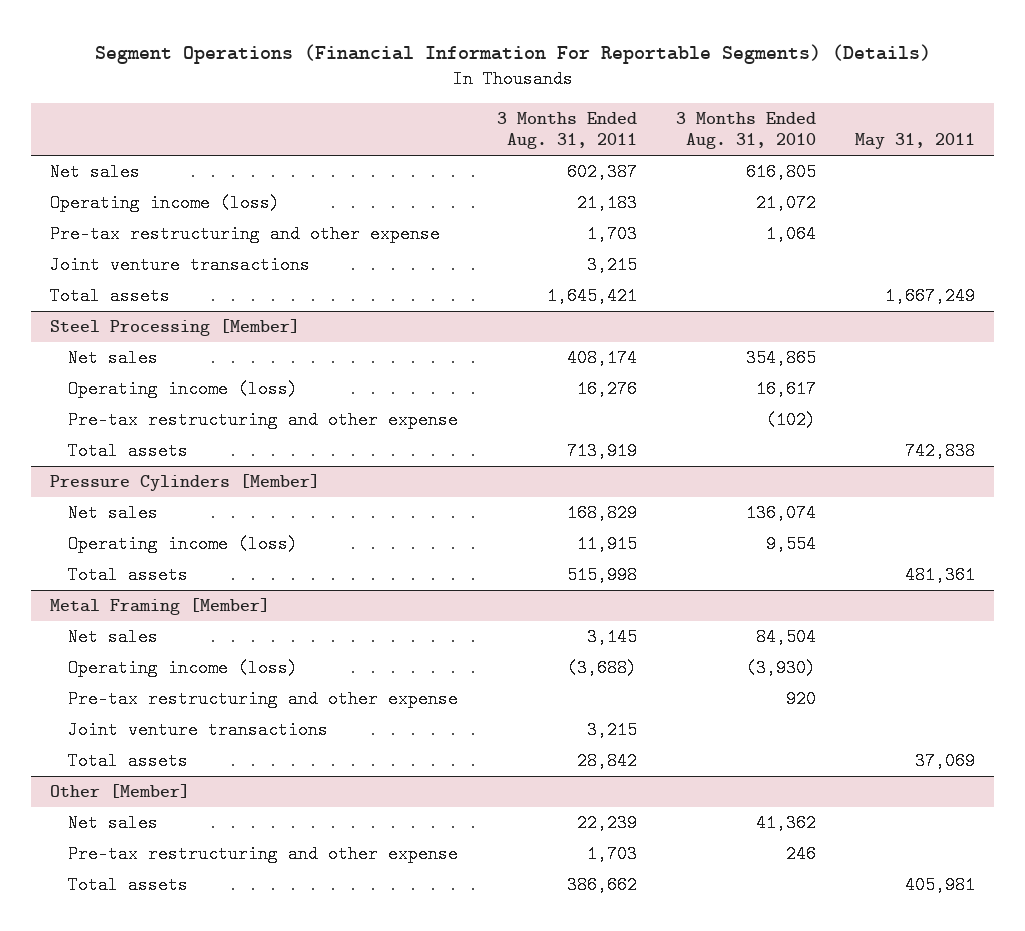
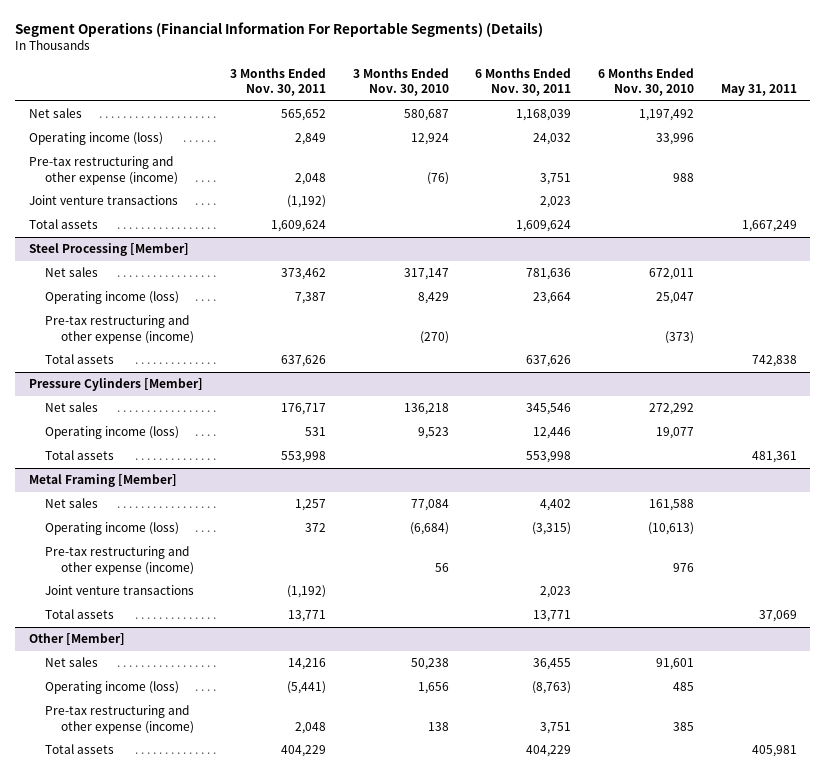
- | 3 Months Ended Aug. 31, 2011 | 3 Months Ended Aug. 31, 2010 | May 31, 2011
+ | 3 Months Ended Nov. 30, 2011 | 3 Months Ended Nov. 30, 2010 | 6 Months Ended Nov. 30, 2011 | 6 Months Ended Nov. 30, 2010 | May 31, 2011
- Pre-tax restructuring and other expense | 1,703 | 1,064 |
+ Pre-tax restructuring and other expense (income) | 2,048 | (76) | 3,751 | 988 |
@ Steel Processing [Member]
- Pre-tax restructuring and other expense | | (102) |
+ Pre-tax restructuring and other expense (income) | | (270) | | (373) |
@ Metal Framing [Member]
- Pre-tax restructuring and other expense | | 920 |
+ Pre-tax restructuring and other expense (income) | | 56 | | 976 |
@ Other [Member]
- Pre-tax restructuring and other expense | 1,703 | 246 |
+ Operating income (loss) | (5,441) | 1,656 | (8,763) | 485 |
+ Pre-tax restructuring and other expense (income) | 2,048 | 138 | 3,751 | 385 |

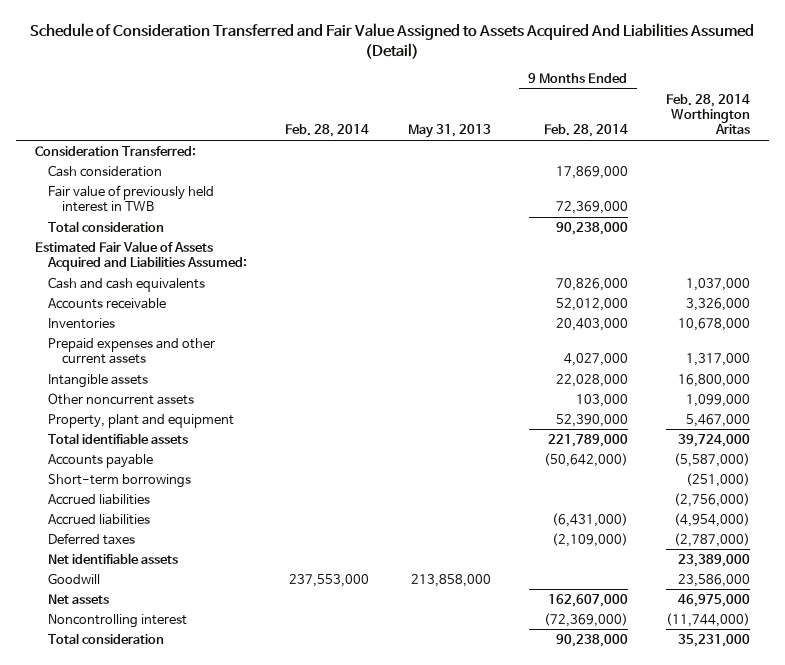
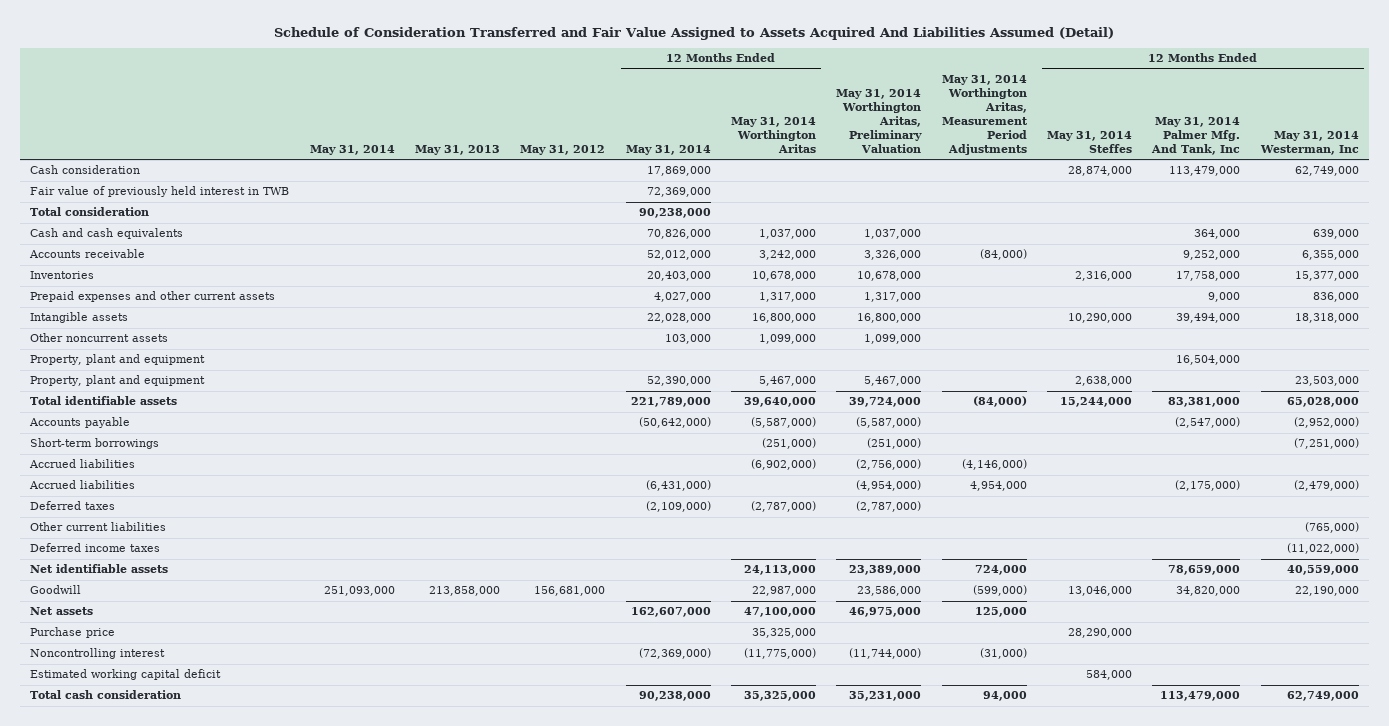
- | Feb. 28, 2014 | May 31, 2013 | 9 Months Ended Feb. 28, 2014 | Feb. 28, 2014 Worthington Aritas
+ | May 31, 2014 | May 31, 2013 | May 31, 2012 | 12 Months Ended May 31, 2014 | 12 Months Ended May 31, 2014 Worthington Aritas | May 31, 2014 Worthington Aritas, Preliminary Valuation | May 31, 2014 Worthington Aritas, Measurement Period Adjustments | 12 Months Ended May 31, 2014 Steffes | 12 Months Ended May 31, 2014 Palmer Mfg. And Tank, Inc | 12 Months Ended May 31, 2014 Westerman, Inc
- Consideration Transferred:
- Estimated Fair Value of Assets Acquired and Liabilities Assumed:
+ Property, plant and equipment | | | | 52,390,000 | 5,467,000 | 5,467,000 | | 2,638,000 | | 23,503,000
+ Other current liabilities | | | | | | | | | | (765,000)
+ Deferred income taxes | | | | | | | | | | (11,022,000)
+ Purchase price | | | | | 35,325,000 | | | 28,290,000 | |
- Total consideration | | | 90,238,000 | 35,231,000
+ Estimated working capital deficit | | | | | | | | 584,000 | |
+ Total cash consideration | | | | 90,238,000 | 35,325,000 | 35,231,000 | 94,000 | | 113,479,000 | 62,749,000

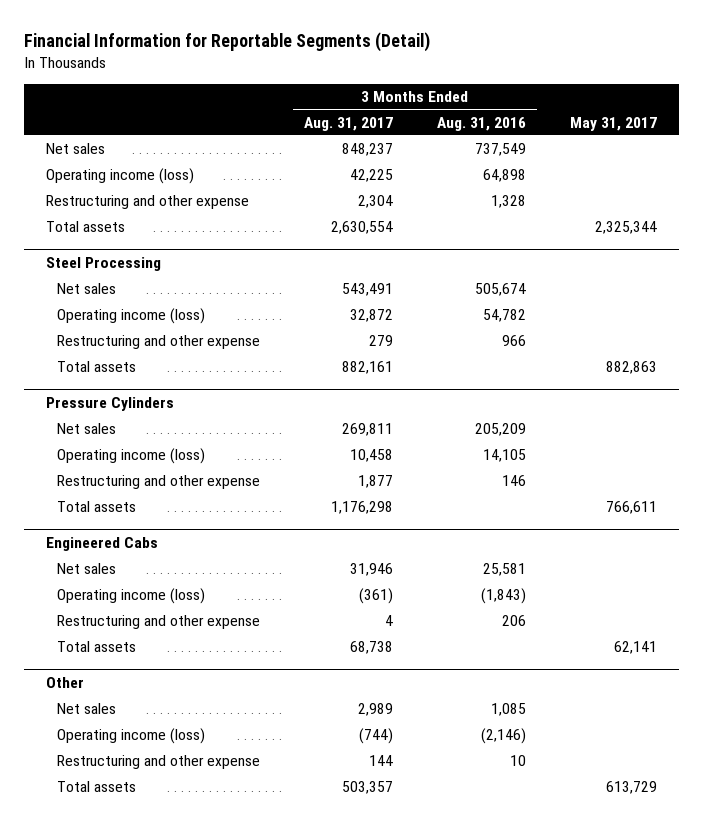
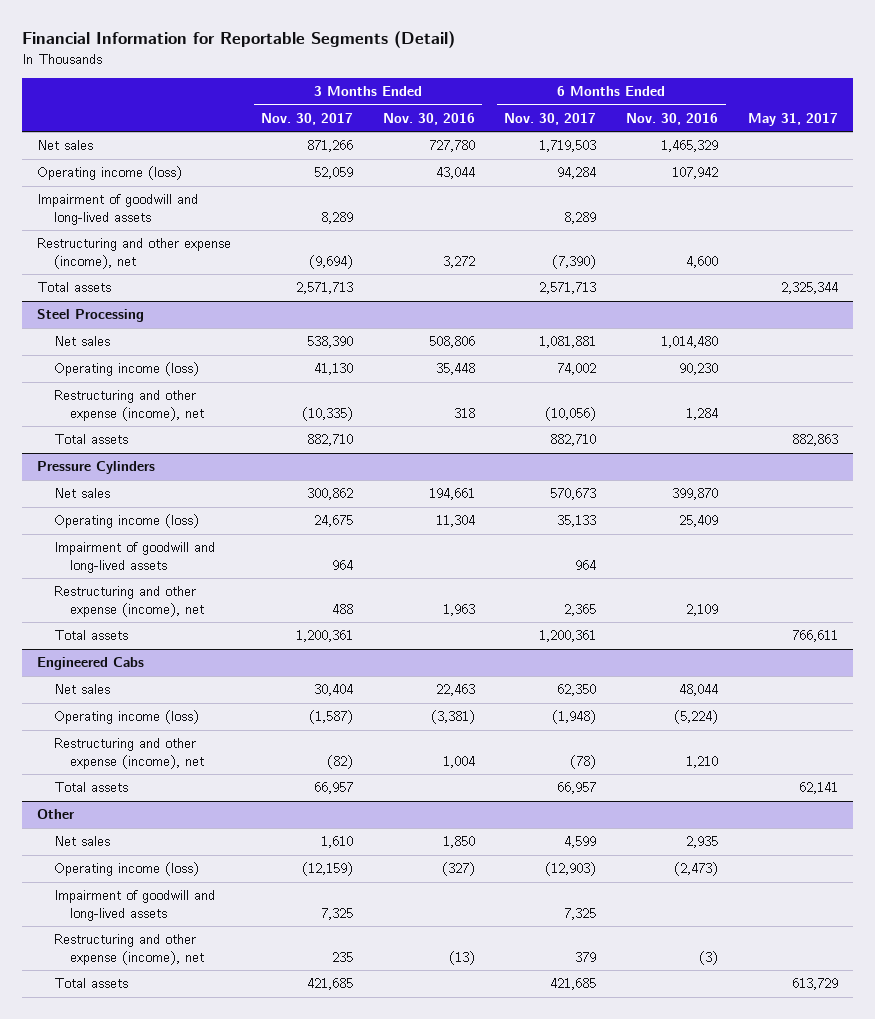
- | 3 Months Ended Aug. 31, 2017 | 3 Months Ended Aug. 31, 2016 | May 31, 2017
+ | 3 Months Ended Nov. 30, 2017 | 3 Months Ended Nov. 30, 2016 | 6 Months Ended Nov. 30, 2017 | 6 Months Ended Nov. 30, 2016 | May 31, 2017
- Restructuring and other expense | 2,304 | 1,328 |
+ Impairment of goodwill and long-lived assets | 8,289 | | 8,289 | |
+ Restructuring and other expense (income), net | (9,694) | 3,272 | (7,390) | 4,600 |
@ Steel Processing
- Restructuring and other expense | 279 | 966 |
+ Restructuring and other expense (income), net | (10,335) | 318 | (10,056) | 1,284 |
@ Pressure Cylinders
- Restructuring and other expense | 1,877 | 146 |
+ Impairment of goodwill and long-lived assets | 964 | | 964 | |
+ Restructuring and other expense (income), net | 488 | 1,963 | 2,365 | 2,109 |
@ Engineered Cabs
- Restructuring and other expense | 4 | 206 |
+ Restructuring and other expense (income), net | (82) | 1,004 | (78) | 1,210 |
@ Other
- Restructuring and other expense | 144 | 10 |
+ Impairment of goodwill and long-lived assets | 7,325 | | 7,325 | |
+ Restructuring and other expense (income), net | 235 | (13) | 379 | (3) |

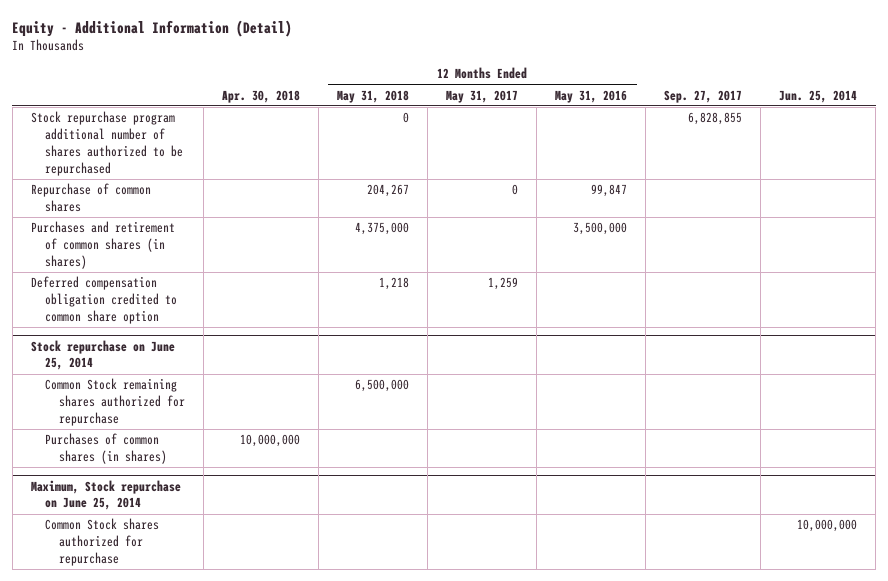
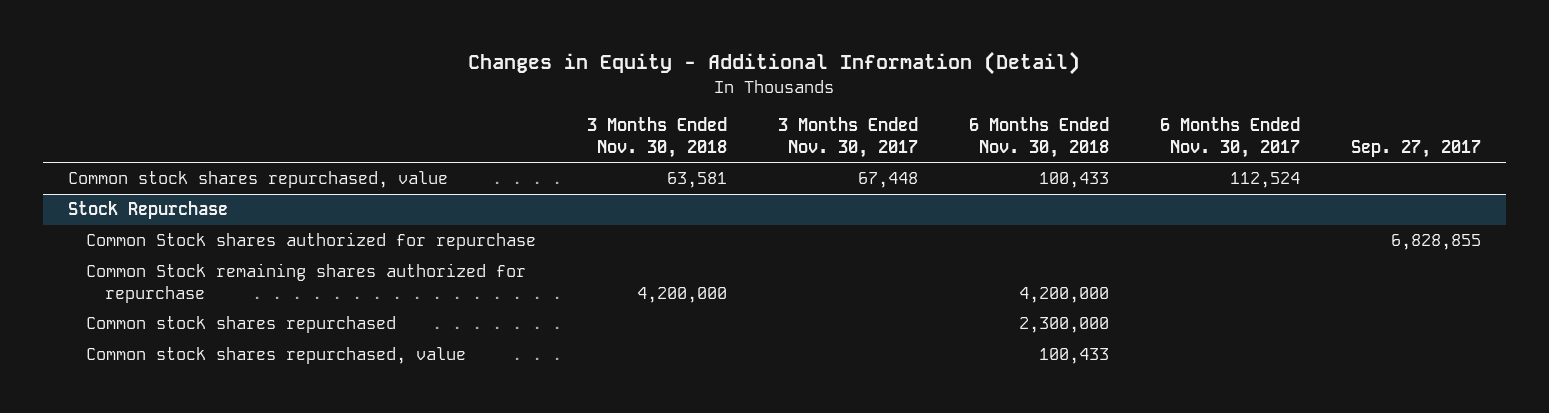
- Equity - Additional Information (Detail)
+ Changes in Equity - Additional Information (Detail)
- | Apr. 30, 2018 | 12 Months Ended May 31, 2018 | 12 Months Ended May 31, 2017 | 12 Months Ended May 31, 2016 | Sep. 27, 2017 | Jun. 25, 2014
+ | 3 Months Ended Nov. 30, 2018 | 3 Months Ended Nov. 30, 2017 | 6 Months Ended Nov. 30, 2018 | 6 Months Ended Nov. 30, 2017 | Sep. 27, 2017
- Stock repurchase program additional number of shares authorized to be repurchased | | 0 | | | 6,828,855 |
- Repurchase of common shares | | 204,267 | 0 | 99,847 | |
- Purchases and retirement of common shares (in shares) | | 4,375,000 | | 3,500,000 | |
- Deferred compensation obligation credited to common share option | | 1,218 | 1,259 | | |
- Stock repurchase on June 25, 2014
+ Common stock shares repurchased, value | 63,581 | 67,448 | 100,433 | 112,524 |
+ Stock Repurchase
+ Common Stock shares authorized for repurchase | | | | | 6,828,855
- Purchases of common shares (in shares) | 10,000,000 | | | | |
- Maximum, Stock repurchase on June 25, 2014
- Common Stock shares authorized for repurchase | | | | | | 10,000,000
+ Common stock shares repurchased | | | 2,300,000 | |
+ Common stock shares repurchased, value | | | 100,433 | |

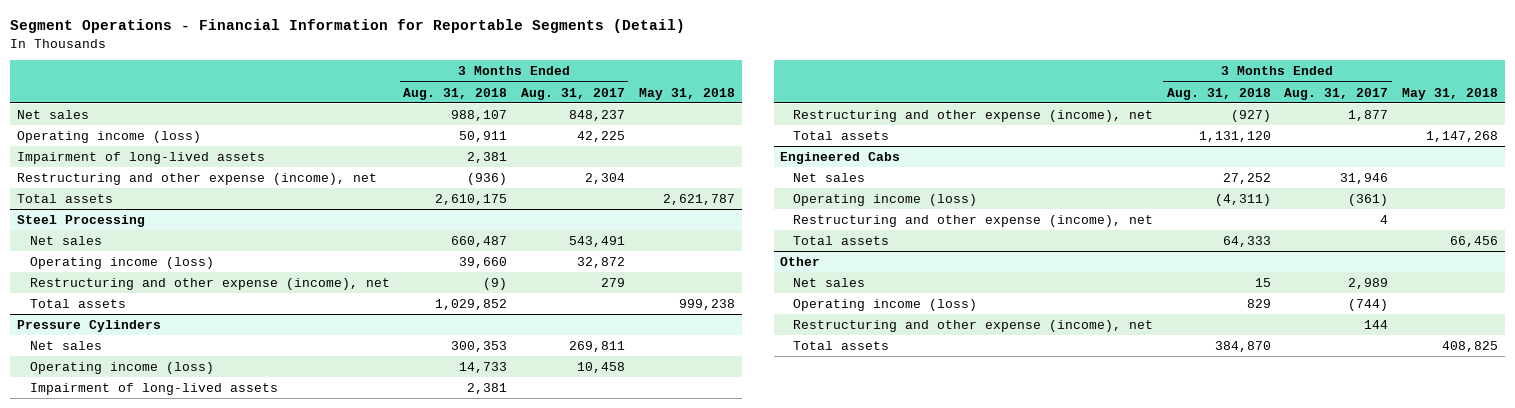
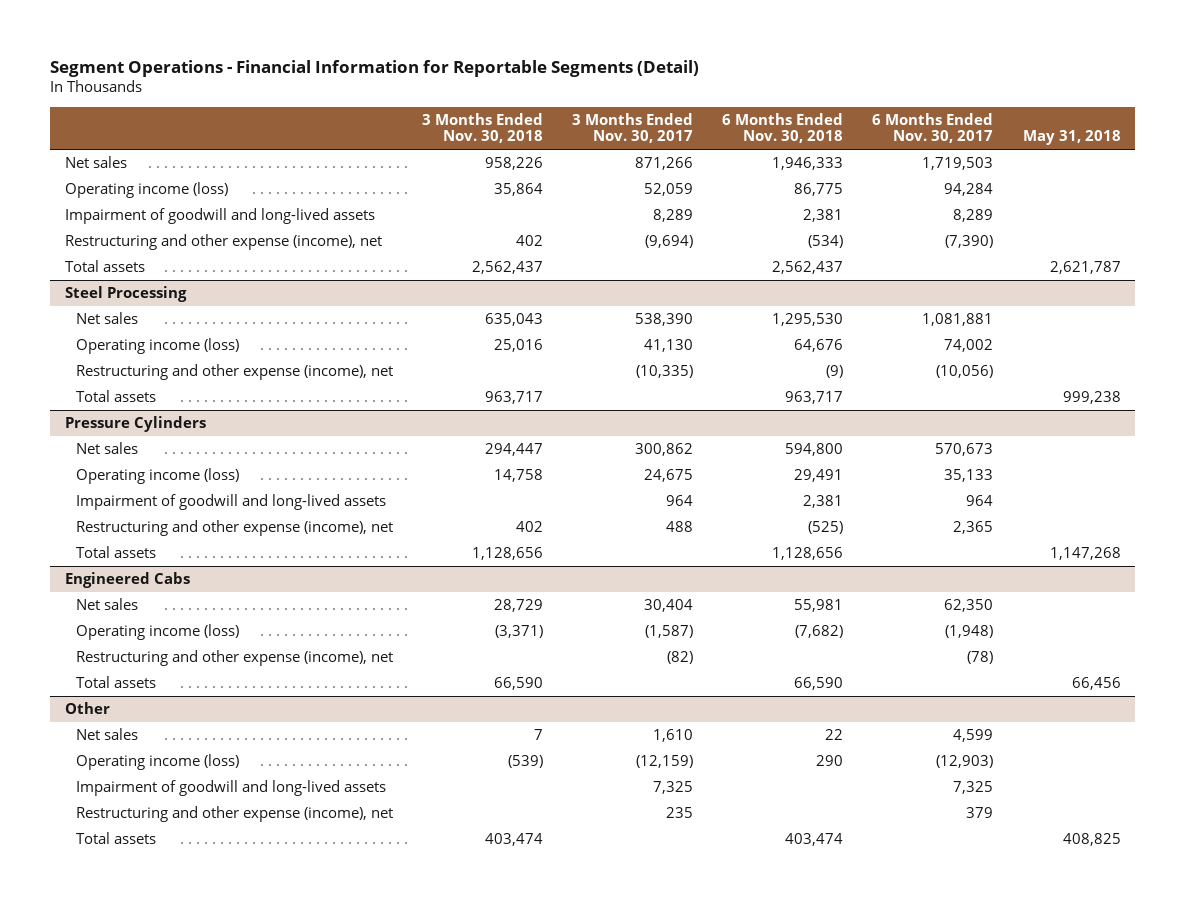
- | 3 Months Ended Aug. 31, 2018 | 3 Months Ended Aug. 31, 2017 | May 31, 2018
+ | 3 Months Ended Nov. 30, 2018 | 3 Months Ended Nov. 30, 2017 | 6 Months Ended Nov. 30, 2018 | 6 Months Ended Nov. 30, 2017 | May 31, 2018
- Impairment of long-lived assets | 2,381 | |
+ Impairment of goodwill and long-lived assets | | 8,289 | 2,381 | 8,289 |
@ Pressure Cylinders
- Impairment of long-lived assets | 2,381 | |
+ Impairment of goodwill and long-lived assets | | 964 | 2,381 | 964 |
@ Other
+ Impairment of goodwill and long-lived assets | | 7,325 | | 7,325 |

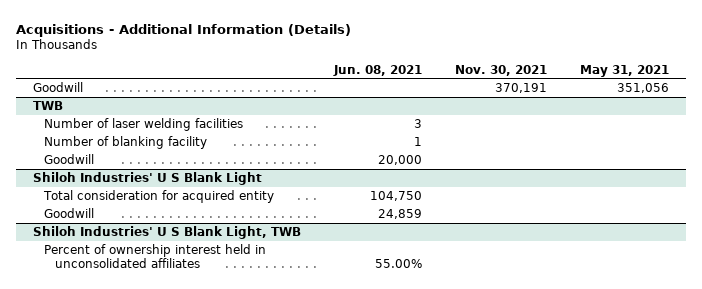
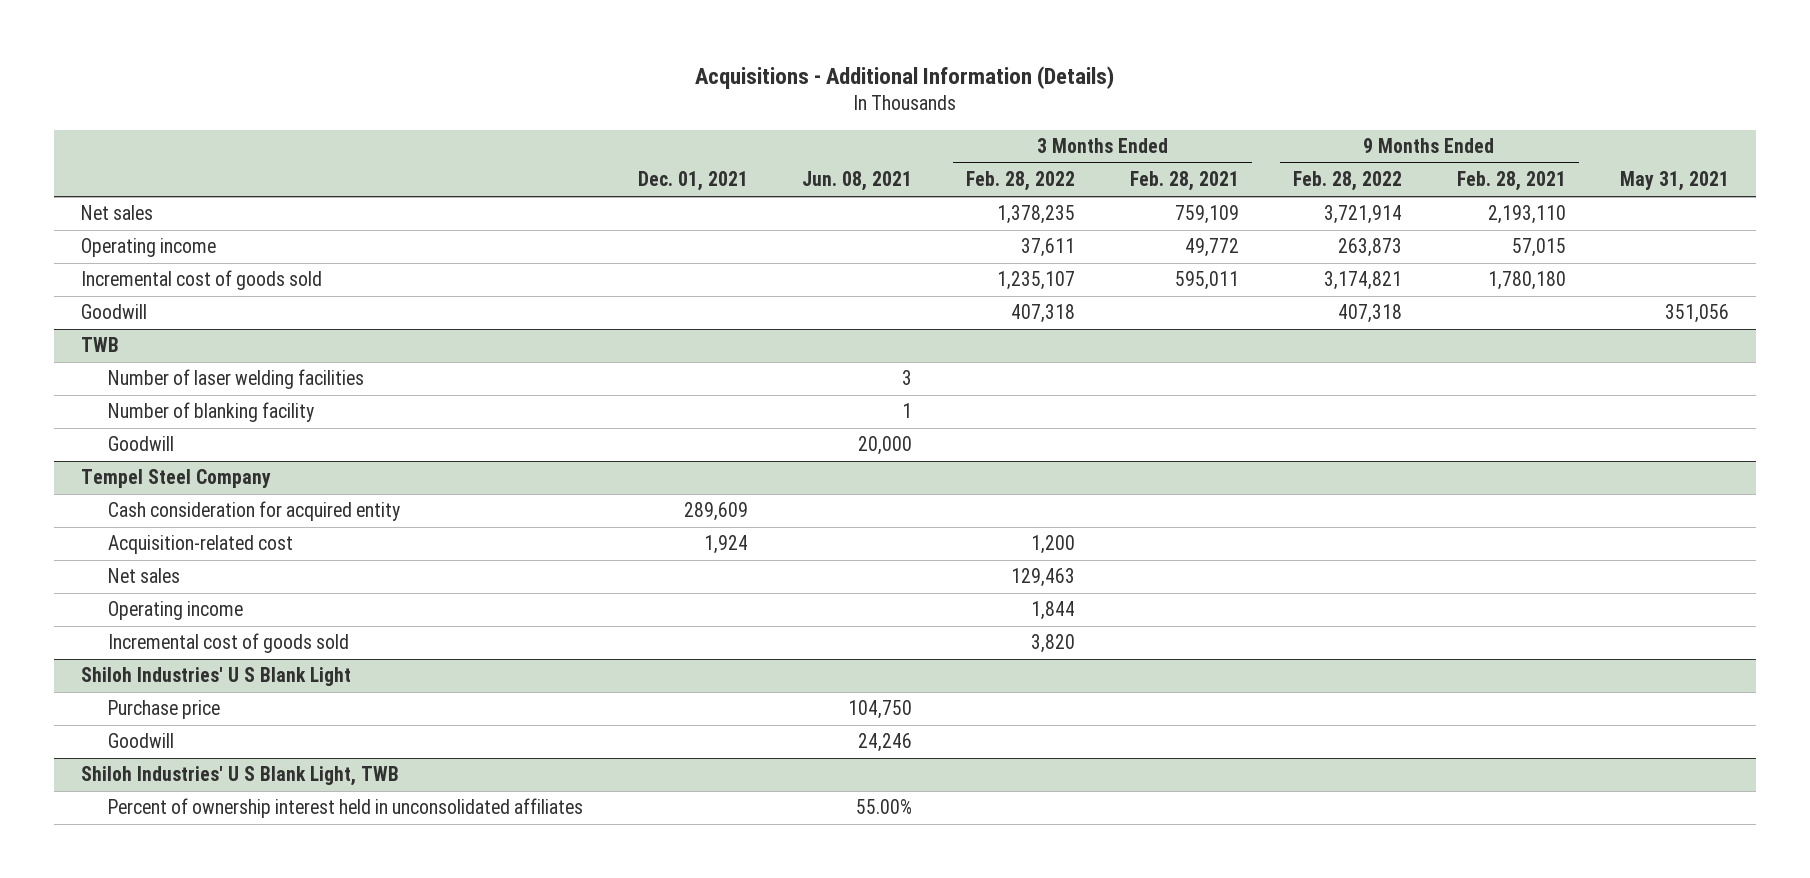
- | Jun. 08, 2021 | Nov. 30, 2021 | May 31, 2021
+ | Dec. 01, 2021 | Jun. 08, 2021 | 3 Months Ended Feb. 28, 2022 | 3 Months Ended Feb. 28, 2021 | 9 Months Ended Feb. 28, 2022 | 9 Months Ended Feb. 28, 2021 | May 31, 2021
+ Net sales | | | 1,378,235 | 759,109 | 3,721,914 | 2,193,110 |
+ Operating income | | | 37,611 | 49,772 | 263,873 | 57,015 |
+ Incremental cost of goods sold | | | 1,235,107 | 595,011 | 3,174,821 | 1,780,180 |
+ Tempel Steel Company
+ Cash consideration for acquired entity | 289,609 | | | | | |
+ Acquisition-related cost | 1,924 | | 1,200 | | | |
+ Net sales | | | 129,463 | | | |
+ Operating income | | | 1,844 | | | |
+ Incremental cost of goods sold | | | 3,820 | | | |
@ Shiloh Industries' U S Blank Light
- Total consideration for acquired entity | 104,750 | |
- Goodwill | 24,859 | |
+ Purchase price | | 104,750 | | | | |
+ Goodwill | | 24,246 | | | | |

